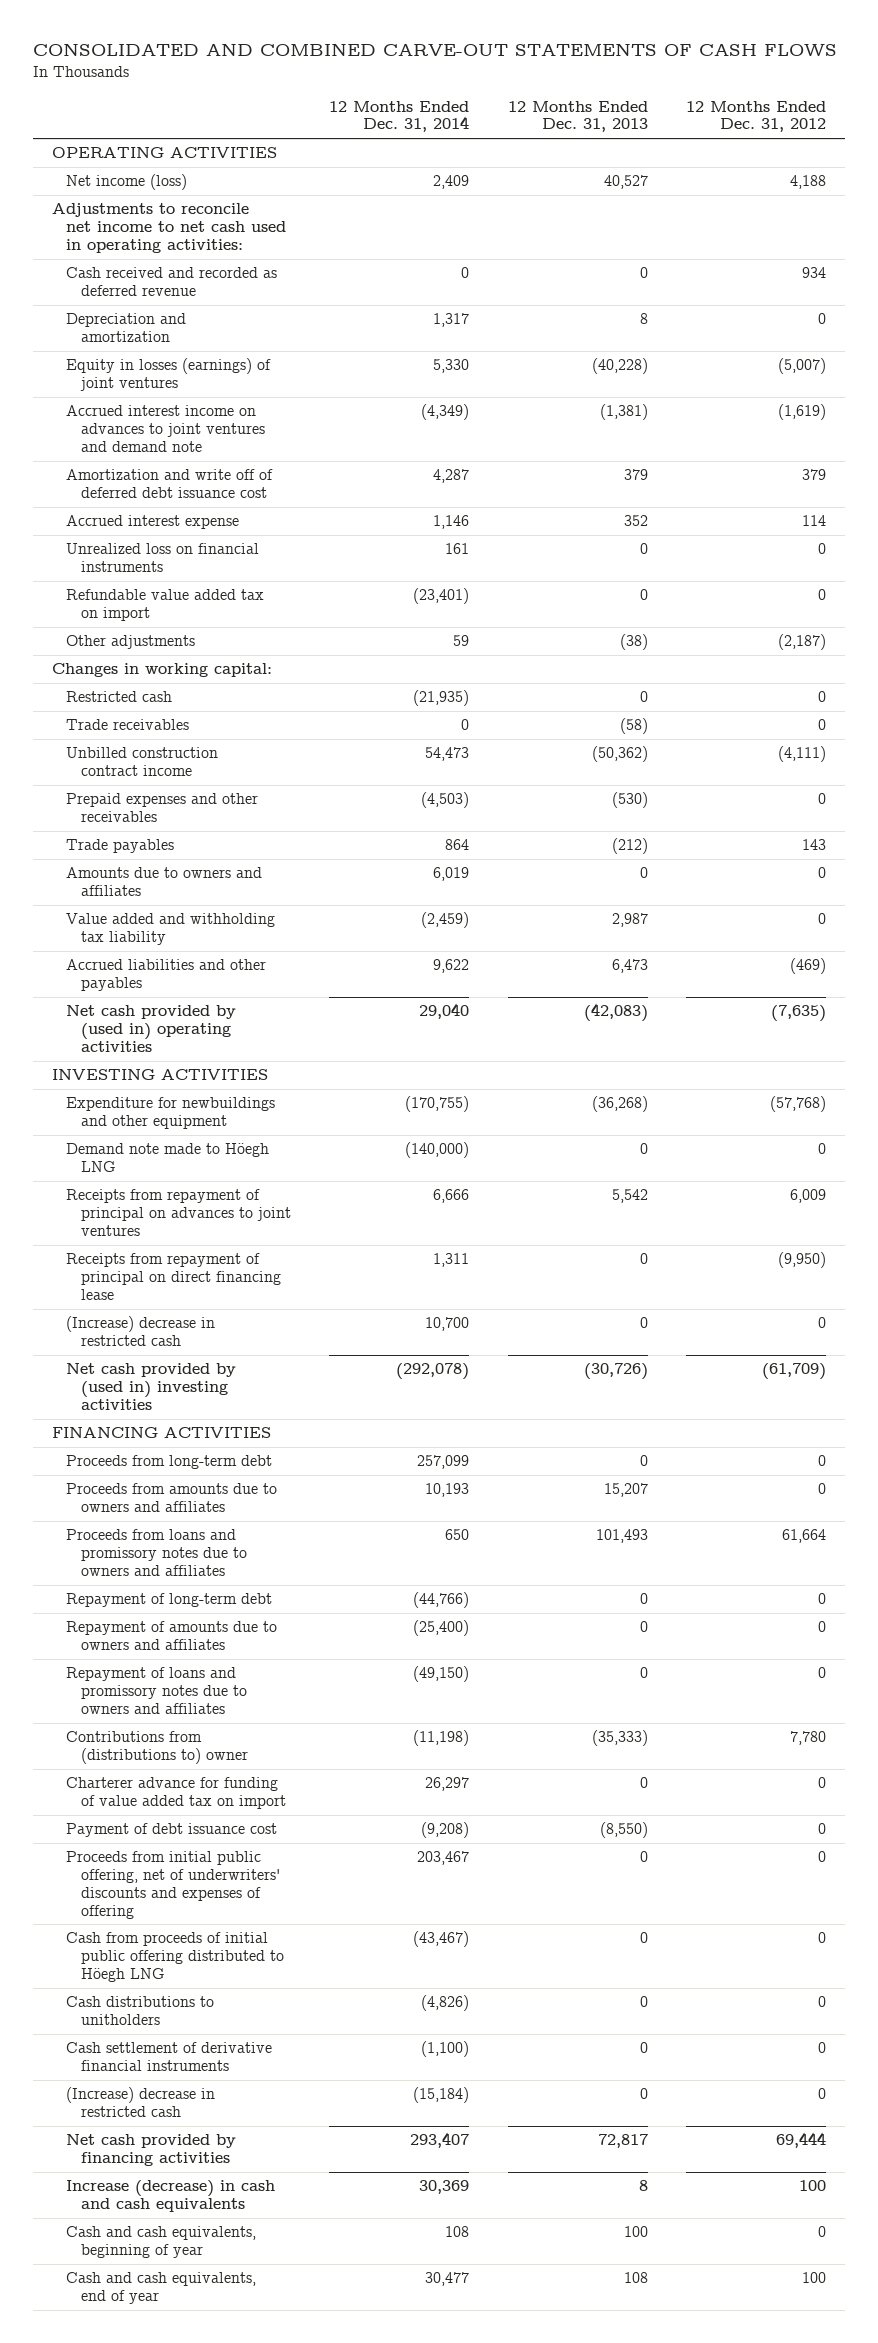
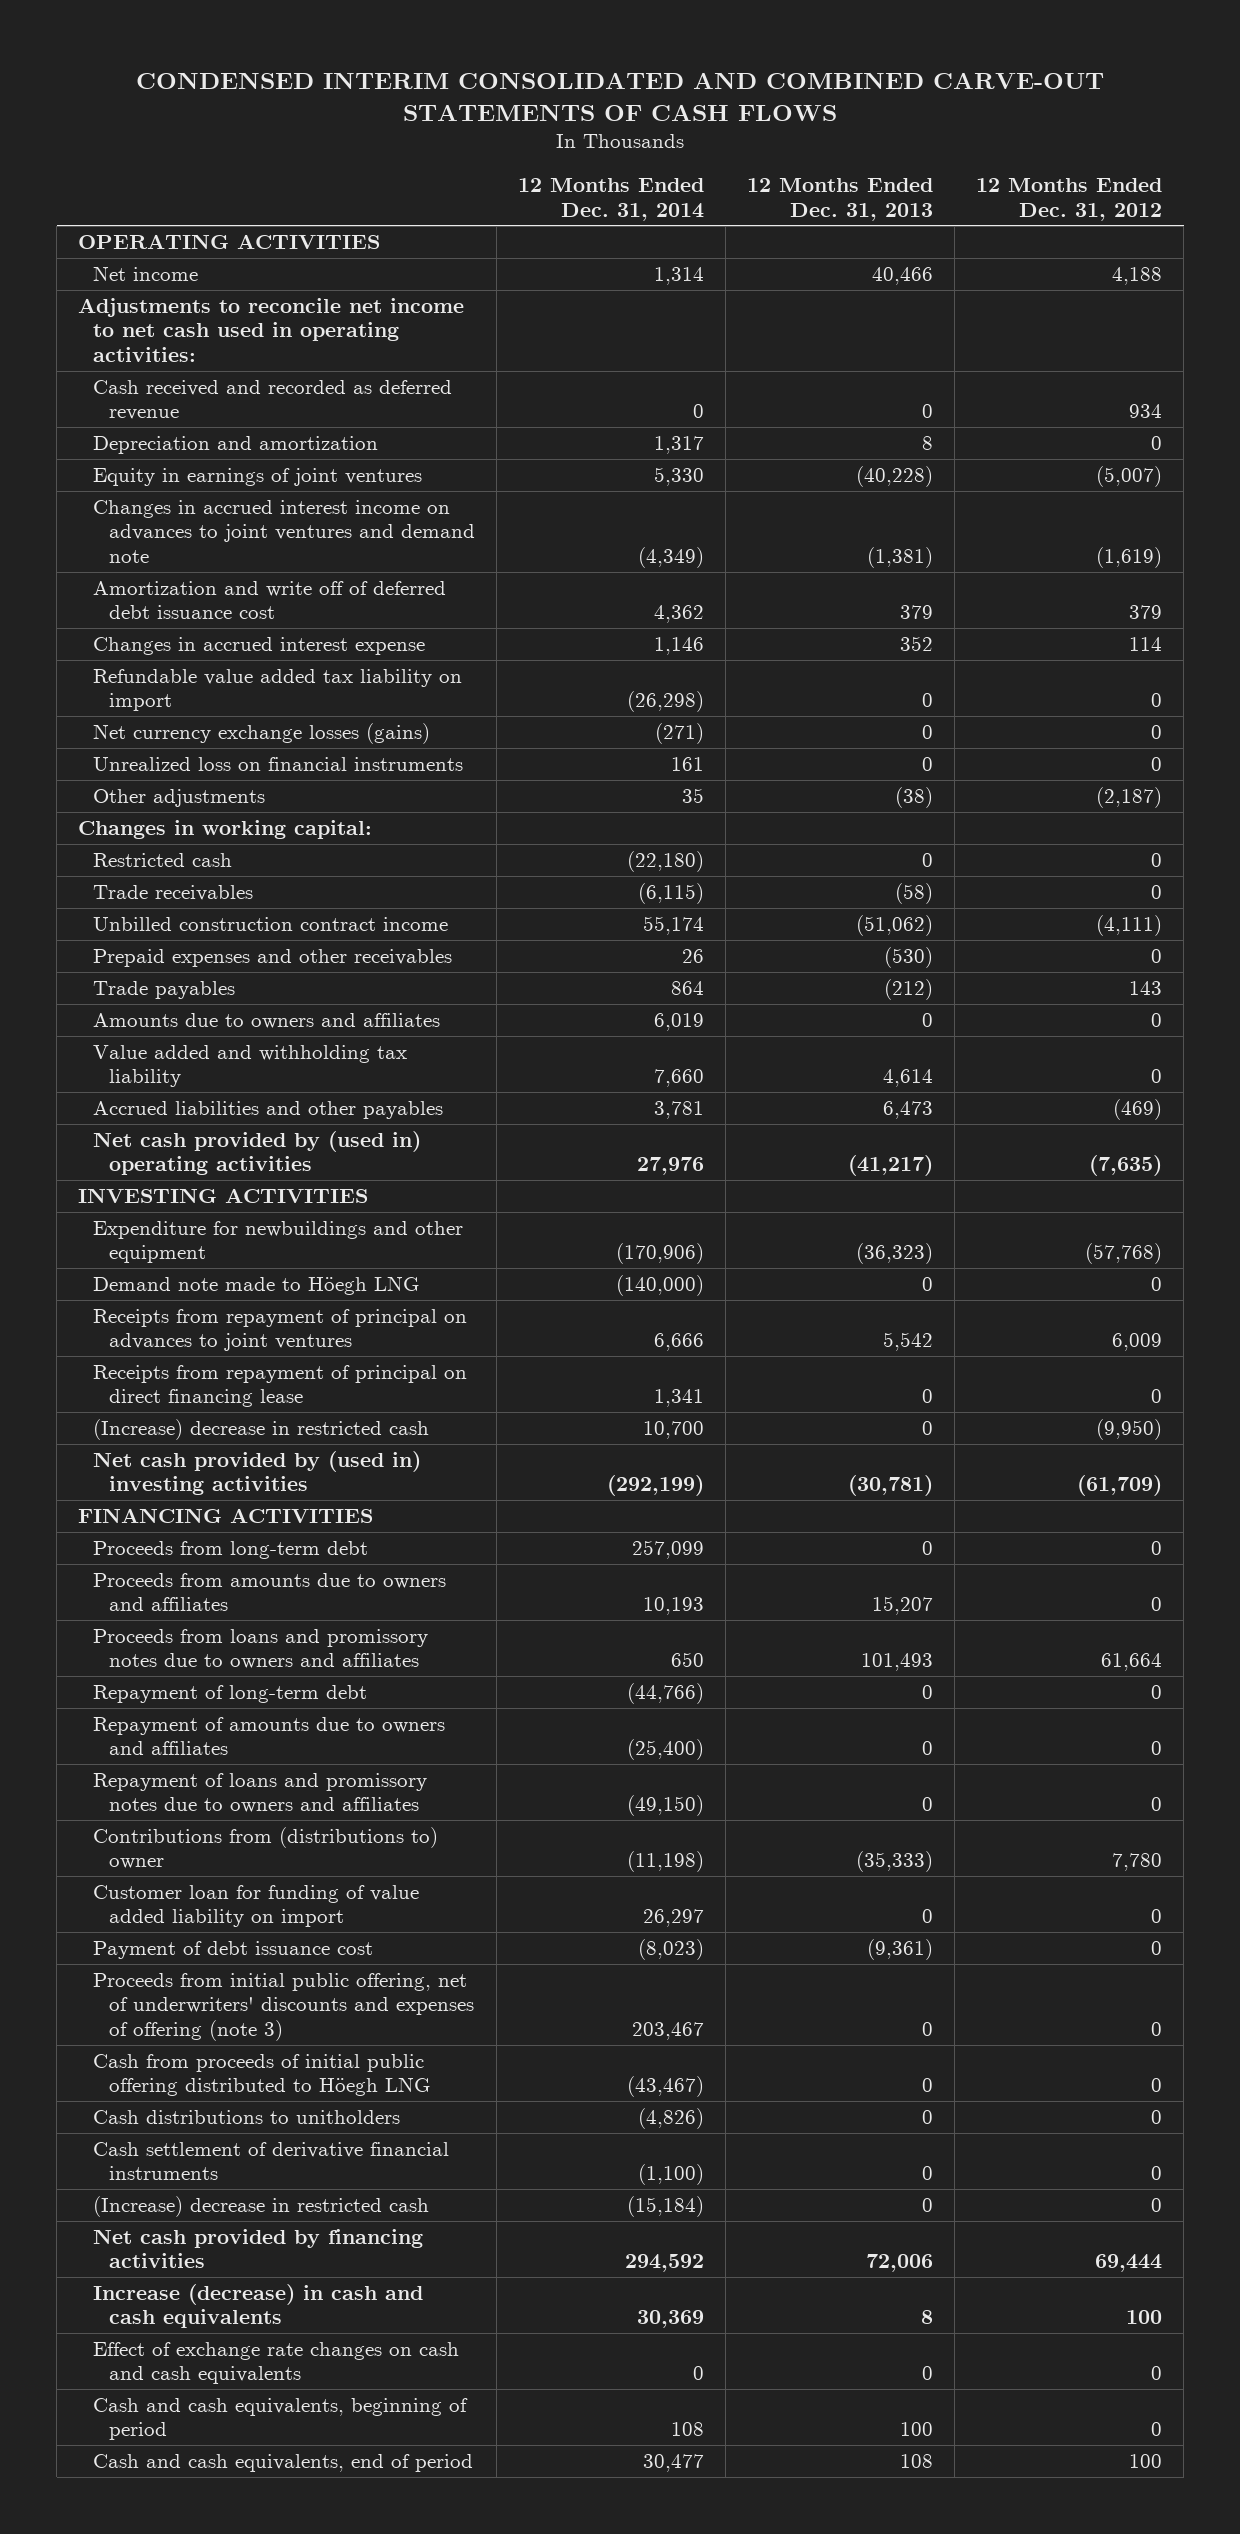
- CONSOLIDATED AND COMBINED CARVE-OUT STATEMENTS OF CASH FLOWS
+ CONDENSED INTERIM CONSOLIDATED AND COMBINED CARVE-OUT STATEMENTS OF CASH FLOWS
- Net income (loss) | 2,409 | 40,527 | 4,188
+ Net income | 1,314 | 40,466 | 4,188
- Equity in losses (earnings) of joint ventures | 5,330 | (40,228) | (5,007)
- Accrued interest income on advances to joint ventures and demand note | (4,349) | (1,381) | (1,619)
- Amortization and write off of deferred debt issuance cost | 4,287 | 379 | 379
- Accrued interest expense | 1,146 | 352 | 114
+ Equity in earnings of joint ventures | 5,330 | (40,228) | (5,007)
+ Changes in accrued interest income on advances to joint ventures and demand note | (4,349) | (1,381) | (1,619)
+ Amortization and write off of deferred debt issuance cost | 4,362 | 379 | 379
+ Changes in accrued interest expense | 1,146 | 352 | 114
+ Refundable value added tax liability on import | (26,298) | 0 | 0
+ Net currency exchange losses (gains) | (271) | 0 | 0
- Refundable value added tax on import | (23,401) | 0 | 0
- Other adjustments | 59 | (38) | (2,187)
+ Other adjustments | 35 | (38) | (2,187)
- Restricted cash | (21,935) | 0 | 0
- Trade receivables | 0 | (58) | 0
- Unbilled construction contract income | 54,473 | (50,362) | (4,111)
- Prepaid expenses and other receivables | (4,503) | (530) | 0
+ Restricted cash | (22,180) | 0 | 0
+ Trade receivables | (6,115) | (58) | 0
+ Unbilled construction contract income | 55,174 | (51,062) | (4,111)
+ Prepaid expenses and other receivables | 26 | (530) | 0
- Value added and withholding tax liability | (2,459) | 2,987 | 0
- Accrued liabilities and other payables | 9,622 | 6,473 | (469)
- Net cash provided by (used in) operating activities | 29,040 | (42,083) | (7,635)
+ Value added and withholding tax liability | 7,660 | 4,614 | 0
+ Accrued liabilities and other payables | 3,781 | 6,473 | (469)
+ Net cash provided by (used in) operating activities | 27,976 | (41,217) | (7,635)
- Expenditure for newbuildings and other equipment | (170,755) | (36,268) | (57,768)
+ Expenditure for newbuildings and other equipment | (170,906) | (36,323) | (57,768)
- Receipts from repayment of principal on direct financing lease | 1,311 | 0 | (9,950)
- (Increase) decrease in restricted cash | 10,700 | 0 | 0
- Net cash provided by (used in) investing activities | (292,078) | (30,726) | (61,709)
+ Receipts from repayment of principal on direct financing lease | 1,341 | 0 | 0
+ (Increase) decrease in restricted cash | 10,700 | 0 | (9,950)
+ Net cash provided by (used in) investing activities | (292,199) | (30,781) | (61,709)
- Charterer advance for funding of value added tax on import | 26,297 | 0 | 0
- Payment of debt issuance cost | (9,208) | (8,550) | 0
- Proceeds from initial public offering, net of underwriters' discounts and expenses of offering | 203,467 | 0 | 0
+ Customer loan for funding of value added liability on import | 26,297 | 0 | 0
+ Payment of debt issuance cost | (8,023) | (9,361) | 0
+ Proceeds from initial public offering, net of underwriters' discounts and expenses of offering (note 3) | 203,467 | 0 | 0
- Net cash provided by financing activities | 293,407 | 72,817 | 69,444
+ Net cash provided by financing activities | 294,592 | 72,006 | 69,444
- Cash and cash equivalents, beginning of year | 108 | 100 | 0
- Cash and cash equivalents, end of year | 30,477 | 108 | 100
+ Effect of exchange rate changes on cash and cash equivalents | 0 | 0 | 0
+ Cash and cash equivalents, beginning of period | 108 | 100 | 0
+ Cash and cash equivalents, end of period | 30,477 | 108 | 100

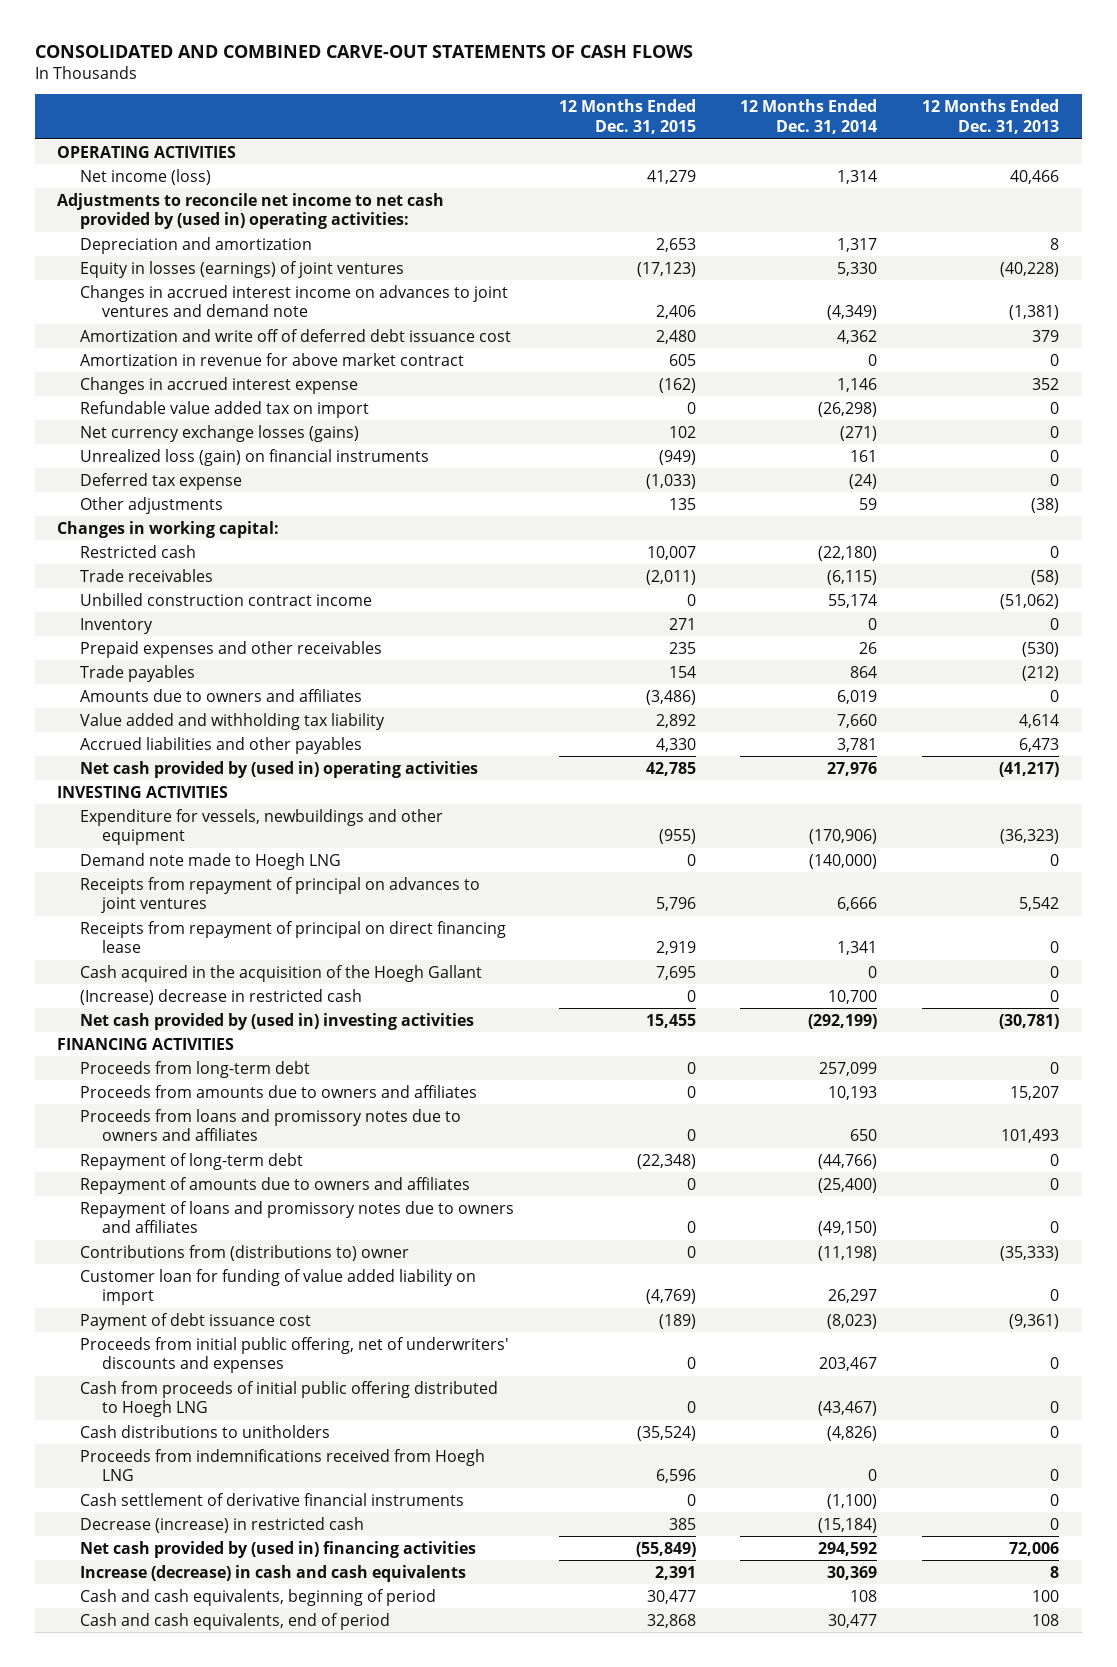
- CONDENSED INTERIM CONSOLIDATED AND COMBINED CARVE-OUT STATEMENTS OF CASH FLOWS
+ CONSOLIDATED AND COMBINED CARVE-OUT STATEMENTS OF CASH FLOWS
- | 12 Months Ended Dec. 31, 2014 | 12 Months Ended Dec. 31, 2013 | 12 Months Ended Dec. 31, 2012
+ | 12 Months Ended Dec. 31, 2015 | 12 Months Ended Dec. 31, 2014 | 12 Months Ended Dec. 31, 2013
- Net income | 1,314 | 40,466 | 4,188
- Adjustments to reconcile net income to net cash used in operating activities:
- Cash received and recorded as deferred revenue | 0 | 0 | 934
+ Net income (loss) | 41,279 | 1,314 | 40,466
+ Adjustments to reconcile net income to net cash provided by (used in) operating activities:
- Equity in earnings of joint ventures | 5,330 | (40,228) | (5,007)
+ Equity in losses (earnings) of joint ventures | (17,123) | 5,330 | (40,228)
+ Amortization in revenue for above market contract | 605 | 0 | 0
- Refundable value added tax liability on import | (26,298) | 0 | 0
+ Refundable value added tax on import | 0 | (26,298) | 0
- Unrealized loss on financial instruments | 161 | 0 | 0
- Other adjustments | 35 | (38) | (2,187)
+ Unrealized loss (gain) on financial instruments | (949) | 161 | 0
+ Deferred tax expense | (1,033) | (24) | 0
+ Other adjustments | 135 | 59 | (38)
+ Inventory | 271 | 0 | 0
- Expenditure for newbuildings and other equipment | (170,906) | (36,323) | (57,768)
- Demand note made to Höegh LNG | (140,000) | 0 | 0
+ Expenditure for vessels, newbuildings and other equipment | (955) | (170,906) | (36,323)
+ Demand note made to Hoegh LNG | 0 | (140,000) | 0
+ Cash acquired in the acquisition of the Hoegh Gallant | 7,695 | 0 | 0
- Proceeds from initial public offering, net of underwriters' discounts and expenses of offering (note 3) | 203,467 | 0 | 0
- Cash from proceeds of initial public offering distributed to Höegh LNG | (43,467) | 0 | 0
+ Proceeds from initial public offering, net of underwriters' discounts and expenses | 0 | 203,467 | 0
+ Cash from proceeds of initial public offering distributed to Hoegh LNG | 0 | (43,467) | 0
+ Proceeds from indemnifications received from Hoegh LNG | 6,596 | 0 | 0
- (Increase) decrease in restricted cash | (15,184) | 0 | 0
- Net cash provided by financing activities | 294,592 | 72,006 | 69,444
+ Decrease (increase) in restricted cash | 385 | (15,184) | 0
+ Net cash provided by (used in) financing activities | (55,849) | 294,592 | 72,006
- Effect of exchange rate changes on cash and cash equivalents | 0 | 0 | 0

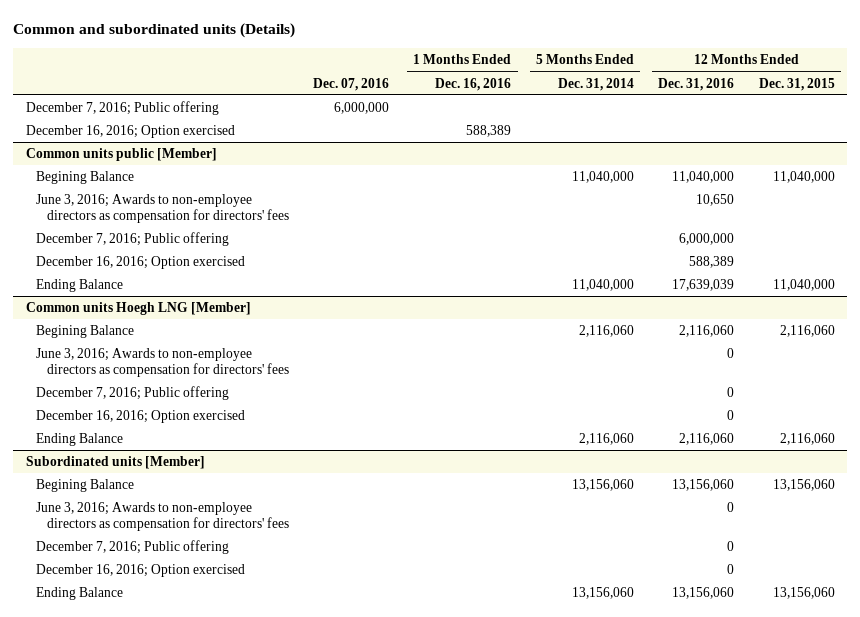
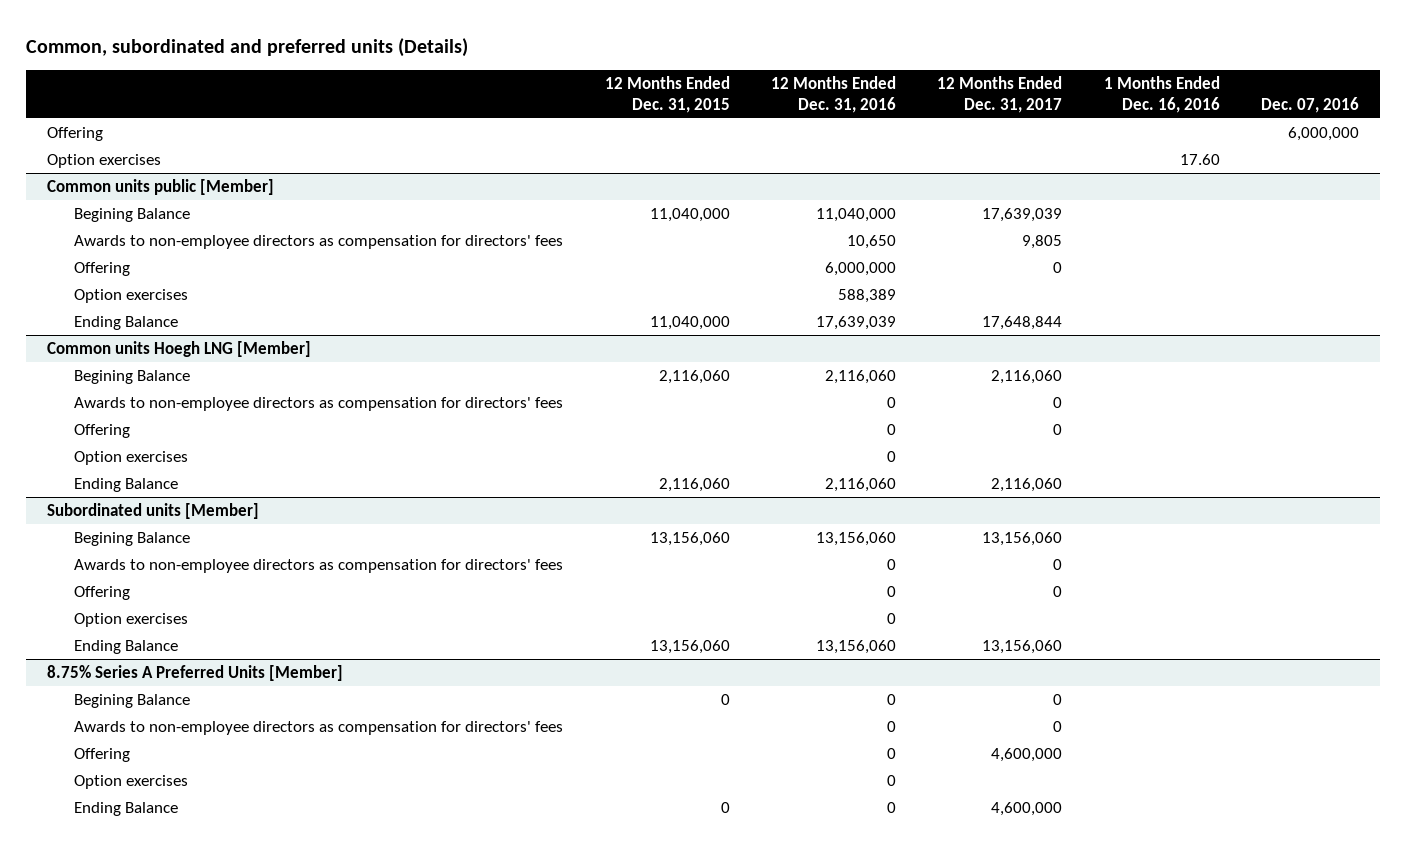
- Common and subordinated units (Details)
+ Common, subordinated and preferred units (Details)
- | Dec. 07, 2016 | 1 Months Ended Dec. 16, 2016 | 5 Months Ended Dec. 31, 2014 | 12 Months Ended Dec. 31, 2016 | 12 Months Ended Dec. 31, 2015
+ | 12 Months Ended Dec. 31, 2015 | 12 Months Ended Dec. 31, 2016 | 12 Months Ended Dec. 31, 2017 | 1 Months Ended Dec. 16, 2016 | Dec. 07, 2016
- December 7, 2016; Public offering | 6,000,000 | | | |
- December 16, 2016; Option exercised | | 588,389 | | |
+ Offering | | | | | 6,000,000
+ Option exercises | | | | 17.60 |
@ Common units public [Member]
- June 3, 2016; Awards to non-employee directors as compensation for directors' fees | | | | 10,650 |
- December 7, 2016; Public offering | | | | 6,000,000 |
- December 16, 2016; Option exercised | | | | 588,389 |
+ Awards to non-employee directors as compensation for directors' fees | | 10,650 | 9,805 | |
+ Offering | | 6,000,000 | 0 | |
+ Option exercises | | 588,389 | | |
@ Common units Hoegh LNG [Member]
- June 3, 2016; Awards to non-employee directors as compensation for directors' fees | | | | 0 |
- December 7, 2016; Public offering | | | | 0 |
- December 16, 2016; Option exercised | | | | 0 |
+ Awards to non-employee directors as compensation for directors' fees | | 0 | 0 | |
+ Offering | | 0 | 0 | |
+ Option exercises | | 0 | | |
@ Subordinated units [Member]
- June 3, 2016; Awards to non-employee directors as compensation for directors' fees | | | | 0 |
- December 7, 2016; Public offering | | | | 0 |
- December 16, 2016; Option exercised | | | | 0 |
+ Awards to non-employee directors as compensation for directors' fees | | 0 | 0 | |
+ Offering | | 0 | 0 | |
+ Option exercises | | 0 | | |
+ 8.75% Series A Preferred Units [Member]
+ Begining Balance | 0 | 0 | 0 | |
+ Awards to non-employee directors as compensation for directors' fees | | 0 | 0 | |
+ Offering | | 0 | 4,600,000 | |
+ Option exercises | | 0 | | |
+ Ending Balance | 0 | 0 | 4,600,000 | |

